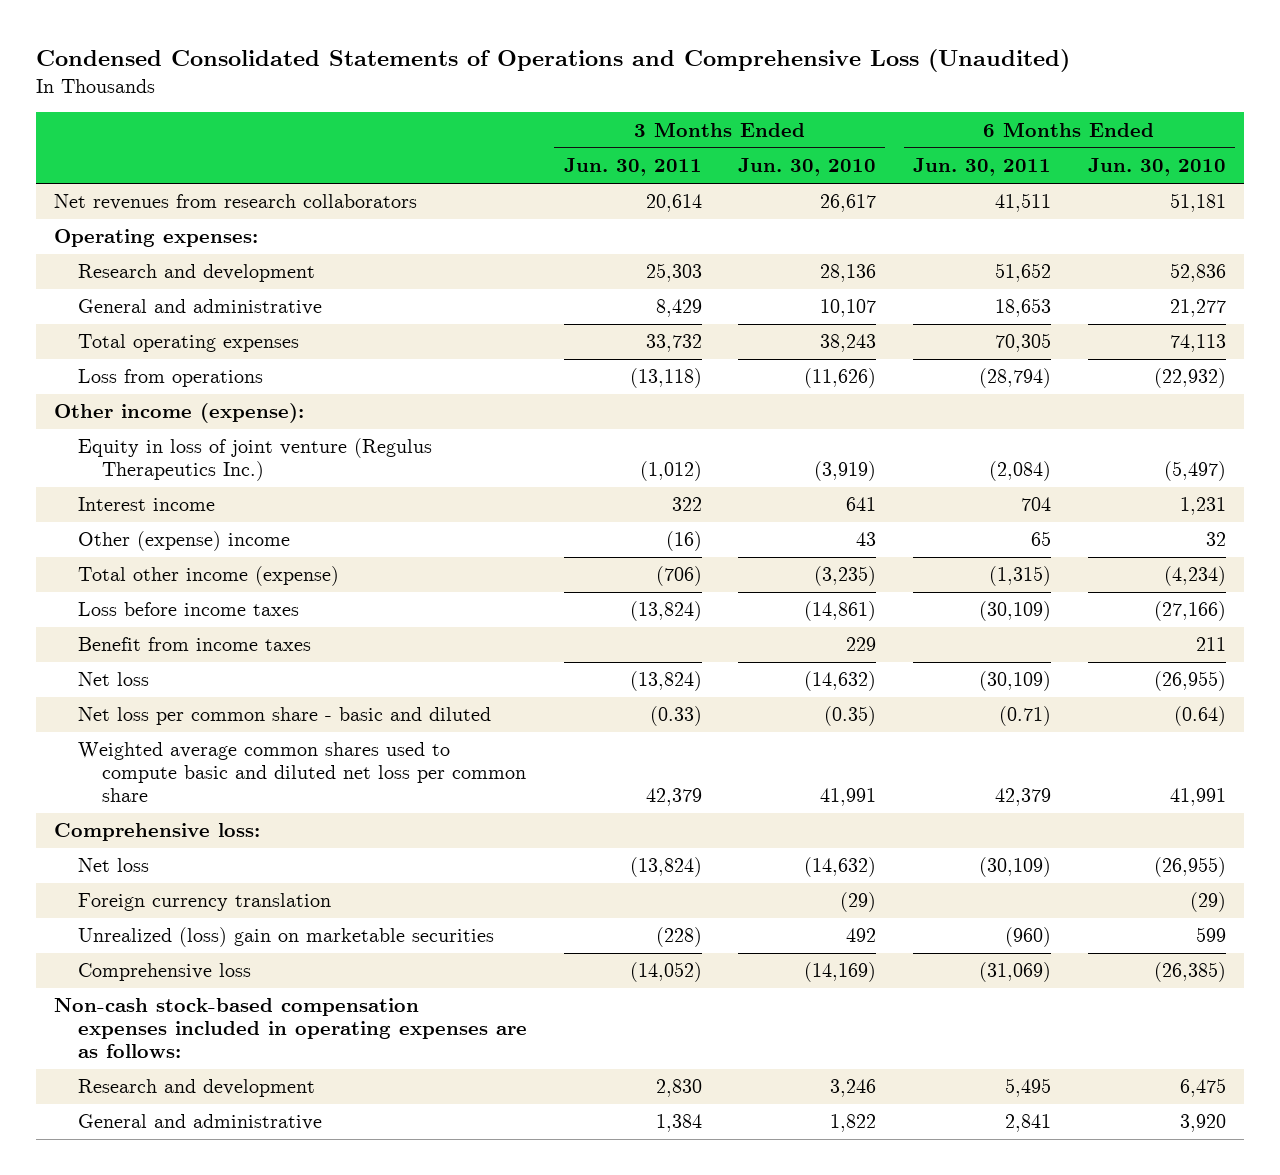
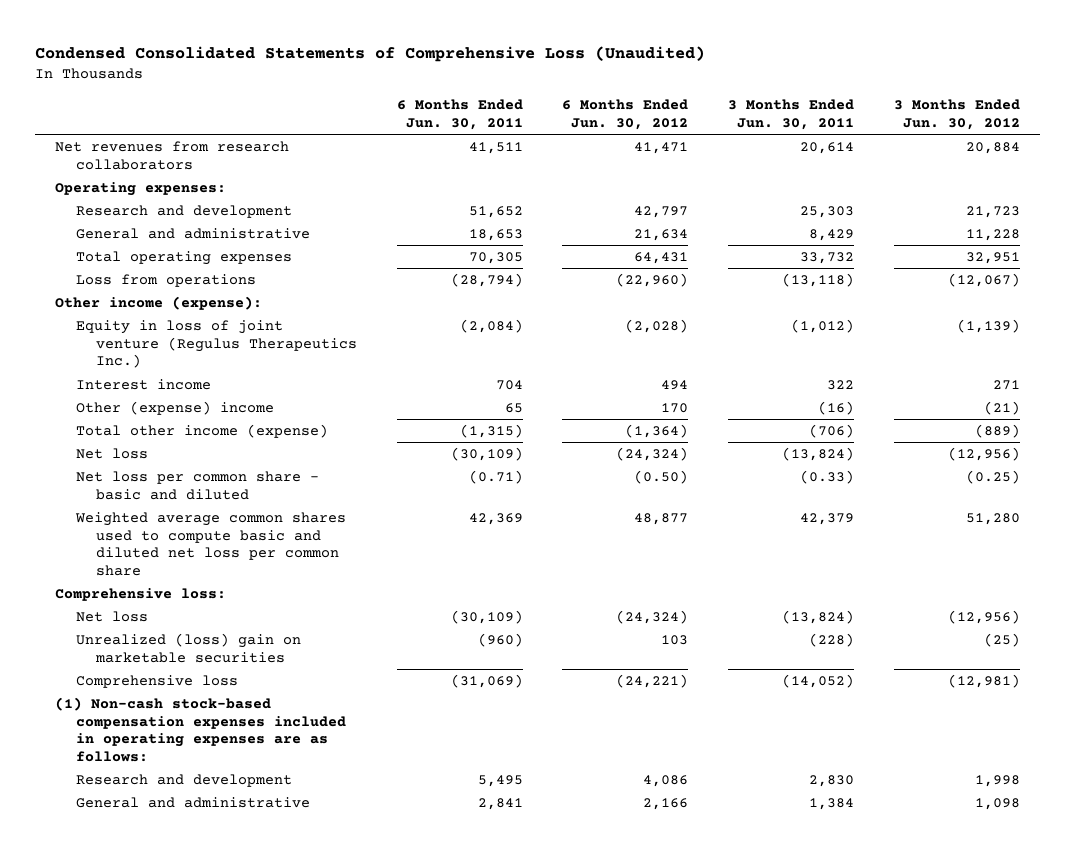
- Condensed Consolidated Statements of Operations and Comprehensive Loss (Unaudited)
+ Condensed Consolidated Statements of Comprehensive Loss (Unaudited)
- | 3 Months Ended Jun. 30, 2011 | 3 Months Ended Jun. 30, 2010 | 6 Months Ended Jun. 30, 2011 | 6 Months Ended Jun. 30, 2010
+ | 6 Months Ended Jun. 30, 2011 | 6 Months Ended Jun. 30, 2012 | 3 Months Ended Jun. 30, 2011 | 3 Months Ended Jun. 30, 2012
- Loss before income taxes | (13,824) | (14,861) | (30,109) | (27,166)
- Benefit from income taxes | | 229 | | 211
- Weighted average common shares used to compute basic and diluted net loss per common share | 42,379 | 41,991 | 42,379 | 41,991
+ Weighted average common shares used to compute basic and diluted net loss per common share | 42,369 | 48,877 | 42,379 | 51,280
- Foreign currency translation | | (29) | | (29)
- Non-cash stock-based compensation expenses included in operating expenses are as follows:
+ (1) Non-cash stock-based compensation expenses included in operating expenses are as follows:

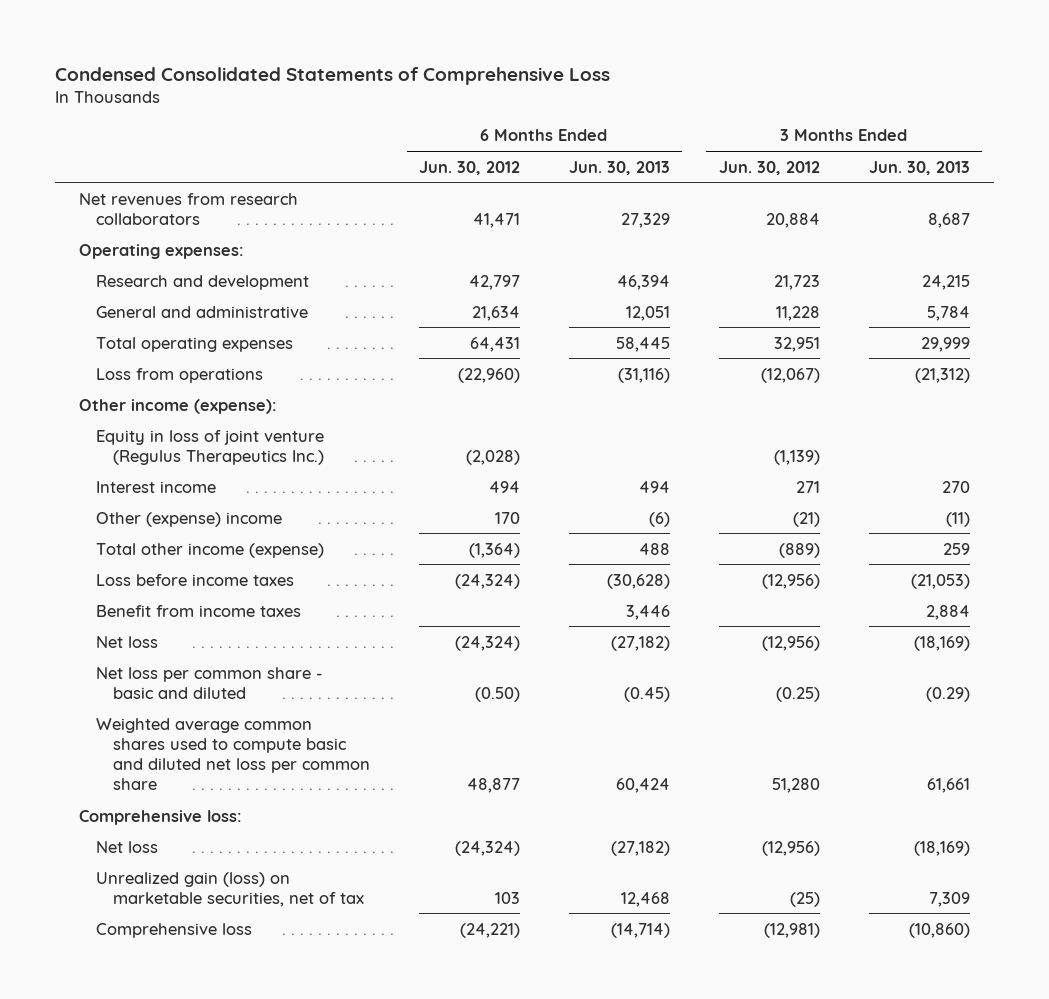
- Condensed Consolidated Statements of Comprehensive Loss (Unaudited)
+ Condensed Consolidated Statements of Comprehensive Loss
- | 6 Months Ended Jun. 30, 2011 | 6 Months Ended Jun. 30, 2012 | 3 Months Ended Jun. 30, 2011 | 3 Months Ended Jun. 30, 2012
+ | 6 Months Ended Jun. 30, 2012 | 6 Months Ended Jun. 30, 2013 | 3 Months Ended Jun. 30, 2012 | 3 Months Ended Jun. 30, 2013
+ Loss before income taxes | (24,324) | (30,628) | (12,956) | (21,053)
+ Benefit from income taxes | | 3,446 | | 2,884
- Unrealized (loss) gain on marketable securities | (960) | 103 | (228) | (25)
+ Unrealized gain (loss) on marketable securities, net of tax | 103 | 12,468 | (25) | 7,309
- (1) Non-cash stock-based compensation expenses included in operating expenses are as follows:
- Research and development | 5,495 | 4,086 | 2,830 | 1,998
- General and administrative | 2,841 | 2,166 | 1,384 | 1,098

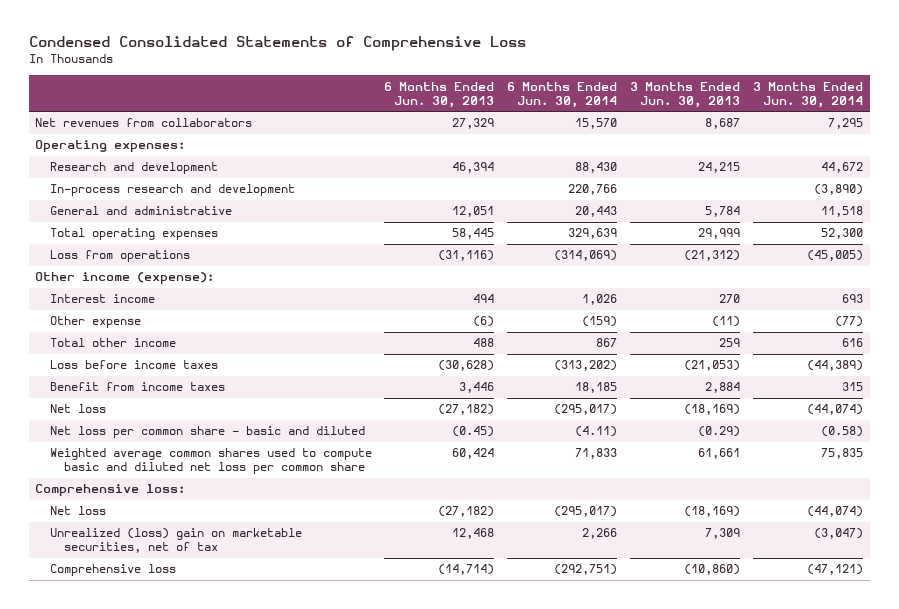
- | 6 Months Ended Jun. 30, 2012 | 6 Months Ended Jun. 30, 2013 | 3 Months Ended Jun. 30, 2012 | 3 Months Ended Jun. 30, 2013
+ | 6 Months Ended Jun. 30, 2013 | 6 Months Ended Jun. 30, 2014 | 3 Months Ended Jun. 30, 2013 | 3 Months Ended Jun. 30, 2014
- Net revenues from research collaborators | 41,471 | 27,329 | 20,884 | 8,687
+ Net revenues from collaborators | 27,329 | 15,570 | 8,687 | 7,295
+ In-process research and development | | 220,766 | | (3,890)
- Equity in loss of joint venture (Regulus Therapeutics Inc.) | (2,028) | | (1,139) |
- Other (expense) income | 170 | (6) | (21) | (11)
- Total other income (expense) | (1,364) | 488 | (889) | 259
+ Other expense | (6) | (159) | (11) | (77)
+ Total other income | 488 | 867 | 259 | 616
- Unrealized gain (loss) on marketable securities, net of tax | 103 | 12,468 | (25) | 7,309
+ Unrealized (loss) gain on marketable securities, net of tax | 12,468 | 2,266 | 7,309 | (3,047)

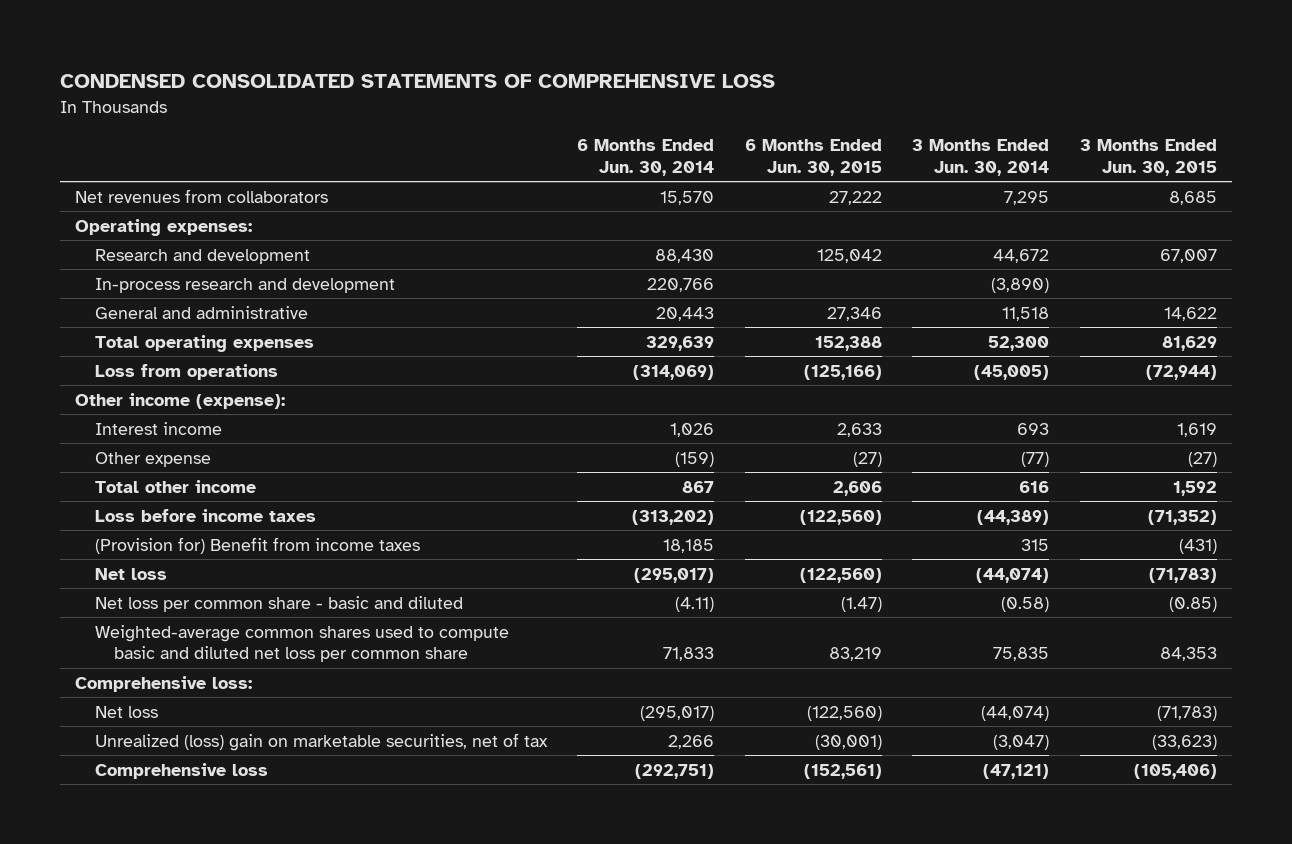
- Condensed Consolidated Statements of Comprehensive Loss
+ CONDENSED CONSOLIDATED STATEMENTS OF COMPREHENSIVE LOSS
- | 6 Months Ended Jun. 30, 2013 | 6 Months Ended Jun. 30, 2014 | 3 Months Ended Jun. 30, 2013 | 3 Months Ended Jun. 30, 2014
+ | 6 Months Ended Jun. 30, 2014 | 6 Months Ended Jun. 30, 2015 | 3 Months Ended Jun. 30, 2014 | 3 Months Ended Jun. 30, 2015
- Benefit from income taxes | 3,446 | 18,185 | 2,884 | 315
+ (Provision for) Benefit from income taxes | 18,185 | | 315 | (431)
- Weighted average common shares used to compute basic and diluted net loss per common share | 60,424 | 71,833 | 61,661 | 75,835
+ Weighted-average common shares used to compute basic and diluted net loss per common share | 71,833 | 83,219 | 75,835 | 84,353

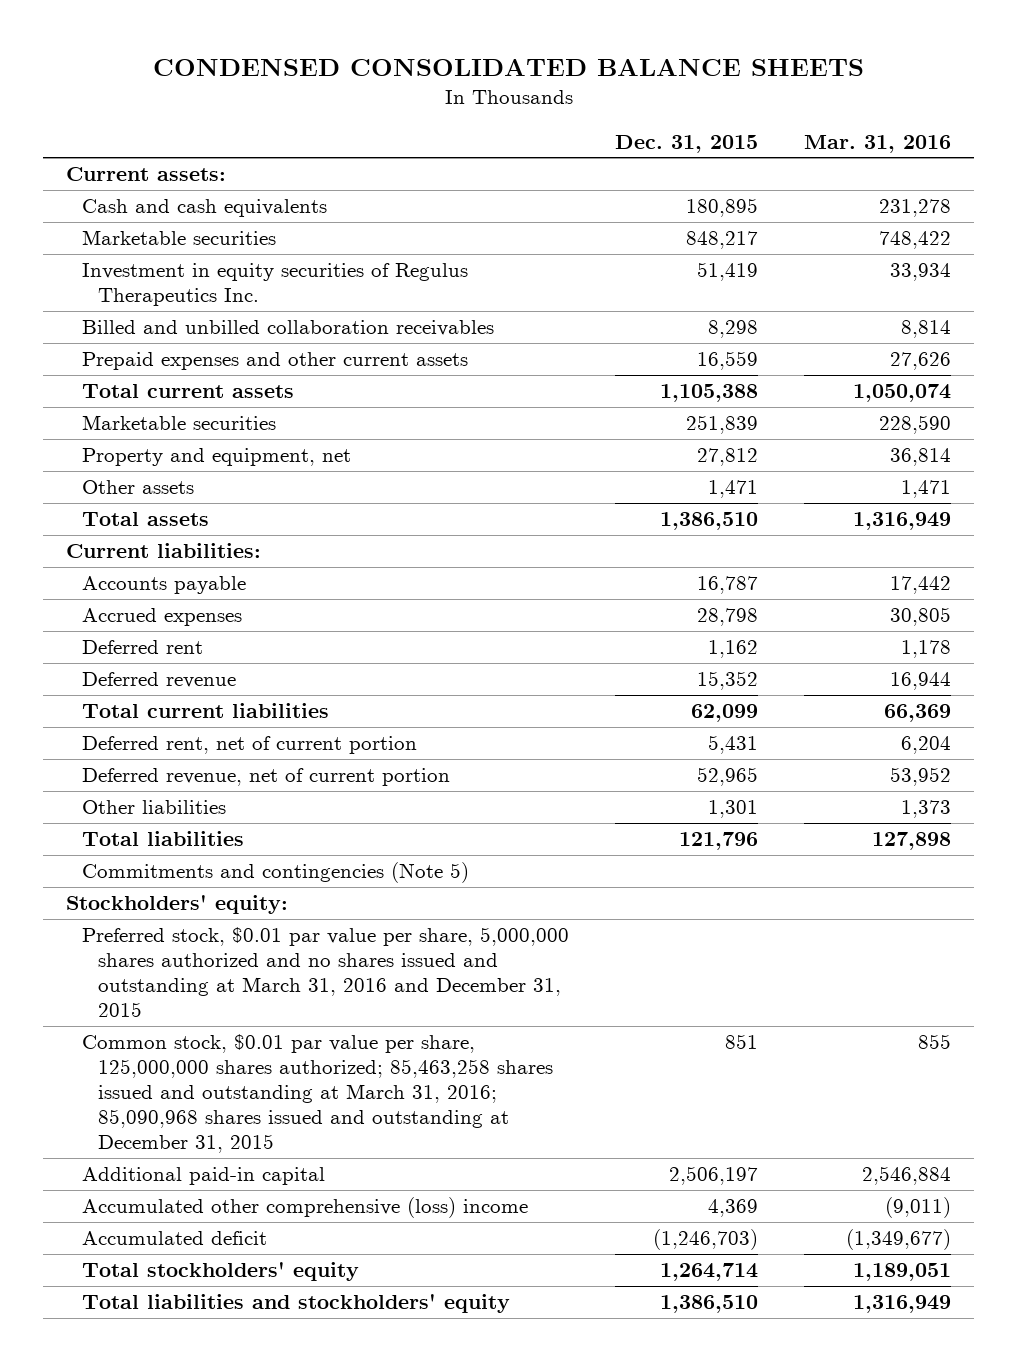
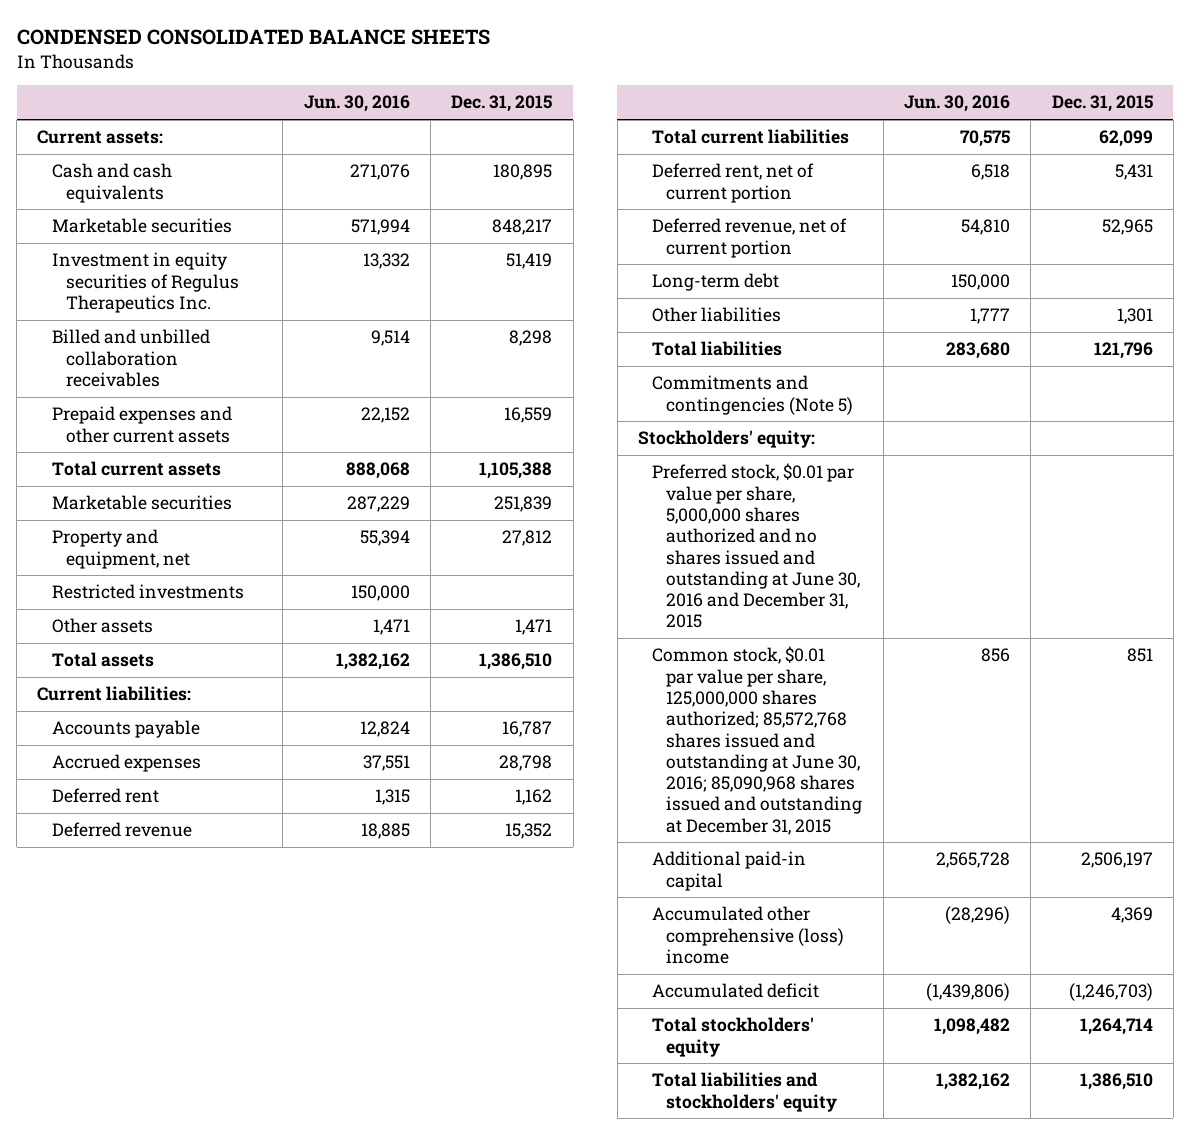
- | Dec. 31, 2015 | Mar. 31, 2016
+ | Jun. 30, 2016 | Dec. 31, 2015
+ Restricted investments | 150,000 |
+ Long-term debt | 150,000 |
- Preferred stock, $0.01 par value per share, 5,000,000 shares authorized and no shares issued and outstanding at March 31, 2016 and December 31, 2015
- Common stock, $0.01 par value per share, 125,000,000 shares authorized; 85,463,258 shares issued and outstanding at March 31, 2016; 85,090,968 shares issued and outstanding at December 31, 2015 | 851 | 855
+ Preferred stock, $0.01 par value per share, 5,000,000 shares authorized and no shares issued and outstanding at June 30, 2016 and December 31, 2015
+ Common stock, $0.01 par value per share, 125,000,000 shares authorized; 85,572,768 shares issued and outstanding at June 30, 2016; 85,090,968 shares issued and outstanding at December 31, 2015 | 856 | 851

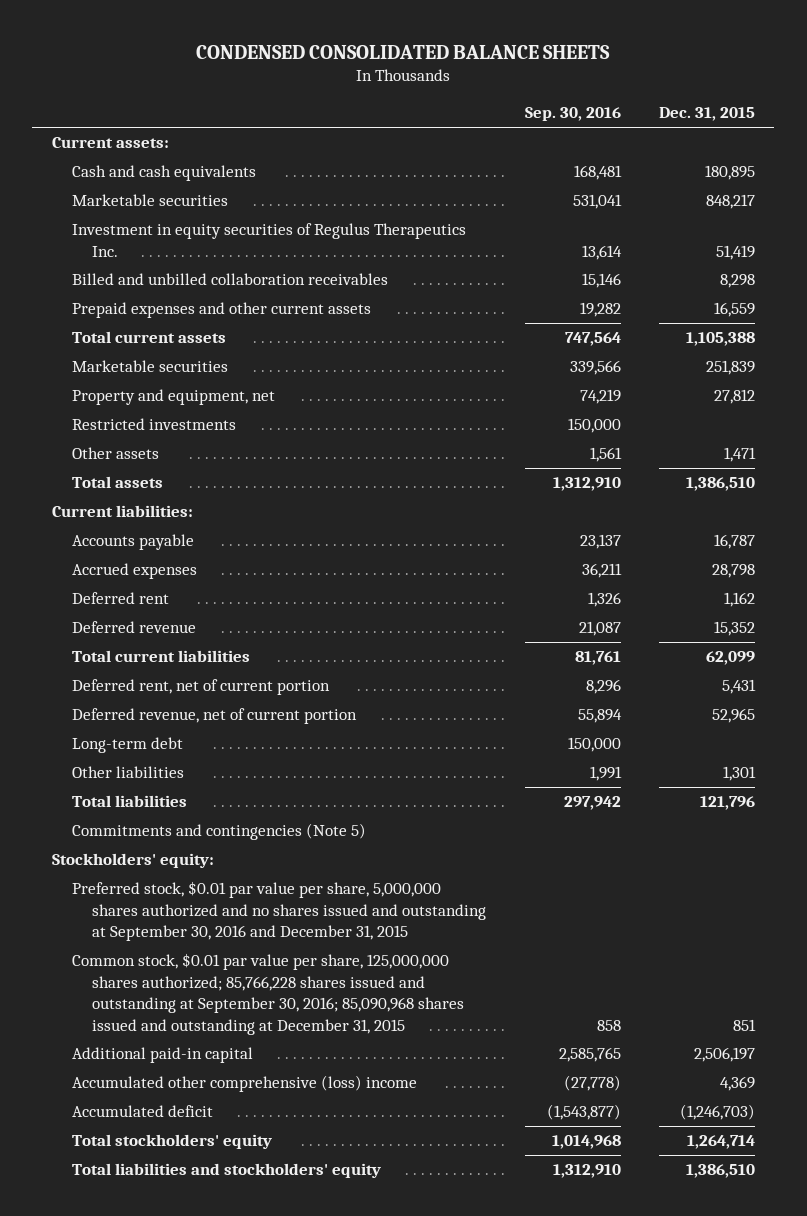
- | Jun. 30, 2016 | Dec. 31, 2015
+ | Sep. 30, 2016 | Dec. 31, 2015
- Preferred stock, $0.01 par value per share, 5,000,000 shares authorized and no shares issued and outstanding at June 30, 2016 and December 31, 2015
- Common stock, $0.01 par value per share, 125,000,000 shares authorized; 85,572,768 shares issued and outstanding at June 30, 2016; 85,090,968 shares issued and outstanding at December 31, 2015 | 856 | 851
+ Preferred stock, $0.01 par value per share, 5,000,000 shares authorized and no shares issued and outstanding at September 30, 2016 and December 31, 2015
+ Common stock, $0.01 par value per share, 125,000,000 shares authorized; 85,766,228 shares issued and outstanding at September 30, 2016; 85,090,968 shares issued and outstanding at December 31, 2015 | 858 | 851

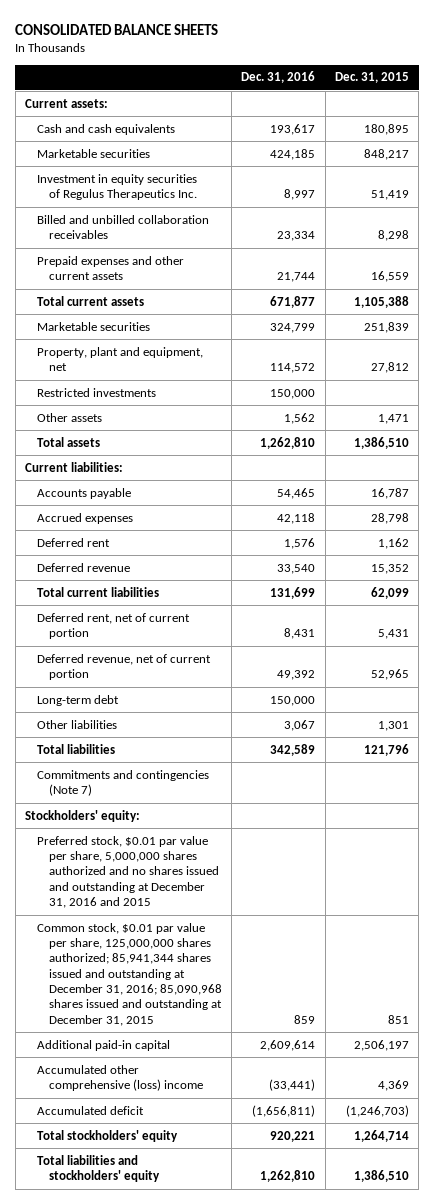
- CONDENSED CONSOLIDATED BALANCE SHEETS
+ CONSOLIDATED BALANCE SHEETS
- | Sep. 30, 2016 | Dec. 31, 2015
+ | Dec. 31, 2016 | Dec. 31, 2015
- Property and equipment, net | 74,219 | 27,812
+ Property, plant and equipment, net | 114,572 | 27,812
- Commitments and contingencies (Note 5)
+ Commitments and contingencies (Note 7)
- Preferred stock, $0.01 par value per share, 5,000,000 shares authorized and no shares issued and outstanding at September 30, 2016 and December 31, 2015
- Common stock, $0.01 par value per share, 125,000,000 shares authorized; 85,766,228 shares issued and outstanding at September 30, 2016; 85,090,968 shares issued and outstanding at December 31, 2015 | 858 | 851
+ Preferred stock, $0.01 par value per share, 5,000,000 shares authorized and no shares issued and outstanding at December 31, 2016 and 2015
+ Common stock, $0.01 par value per share, 125,000,000 shares authorized; 85,941,344 shares issued and outstanding at December 31, 2016; 85,090,968 shares issued and outstanding at December 31, 2015 | 859 | 851

